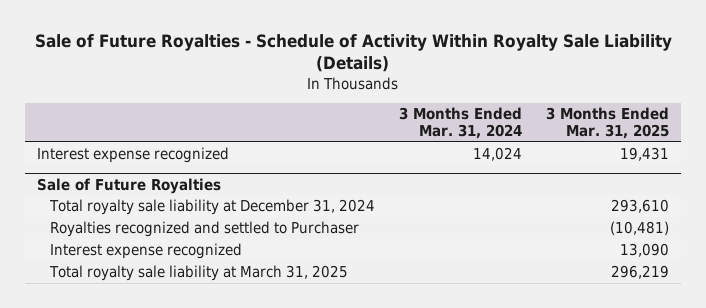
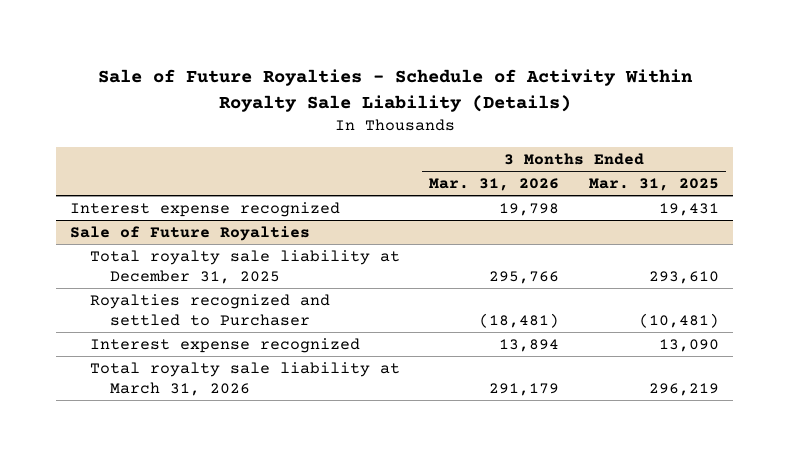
- | 3 Months Ended Mar. 31, 2024 | 3 Months Ended Mar. 31, 2025
+ | 3 Months Ended Mar. 31, 2026 | 3 Months Ended Mar. 31, 2025
@ Sale of Future Royalties
- Total royalty sale liability at December 31, 2024 | | 293,610
+ Total royalty sale liability at December 31, 2025 | 295,766 | 293,610
- Total royalty sale liability at March 31, 2025 | | 296,219
+ Total royalty sale liability at March 31, 2026 | 291,179 | 296,219

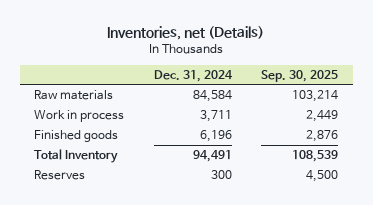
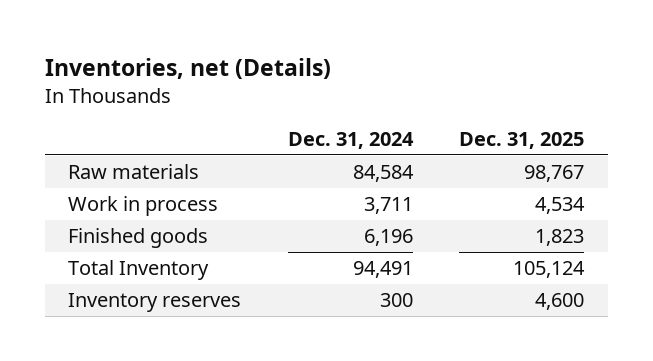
- | Dec. 31, 2024 | Sep. 30, 2025
+ | Dec. 31, 2024 | Dec. 31, 2025
- Reserves | 300 | 4,500
+ Inventory reserves | 300 | 4,600

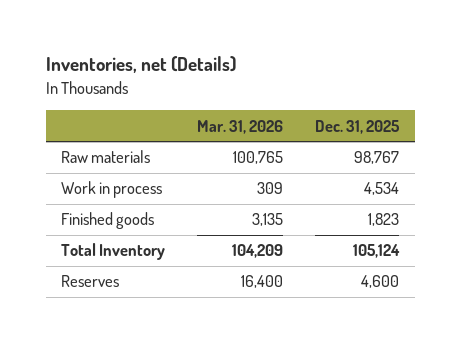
- | Dec. 31, 2024 | Dec. 31, 2025
+ | Mar. 31, 2026 | Dec. 31, 2025
- Inventory reserves | 300 | 4,600
+ Reserves | 16,400 | 4,600

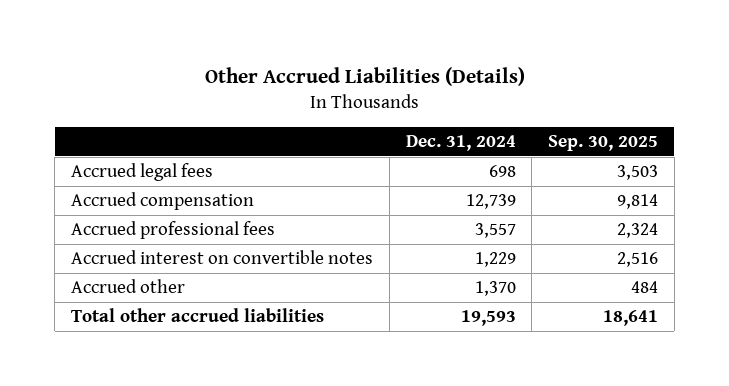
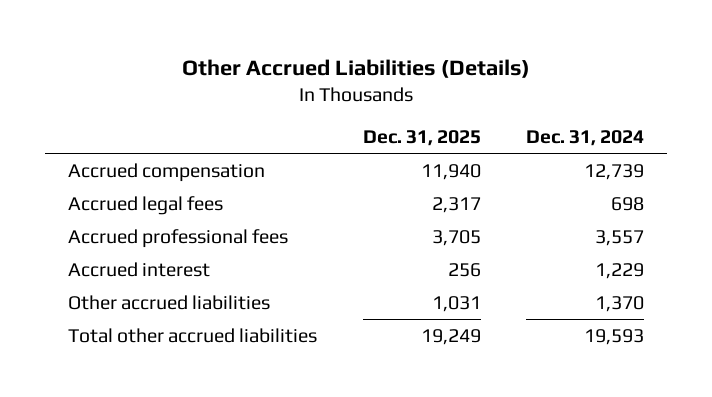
- | Dec. 31, 2024 | Sep. 30, 2025
+ | Dec. 31, 2025 | Dec. 31, 2024
moved down: Accrued legal fees | 2,317 | 698
- Accrued interest on convertible notes | 1,229 | 2,516
- Accrued other | 1,370 | 484
+ Accrued interest | 256 | 1,229
+ Other accrued liabilities | 1,031 | 1,370

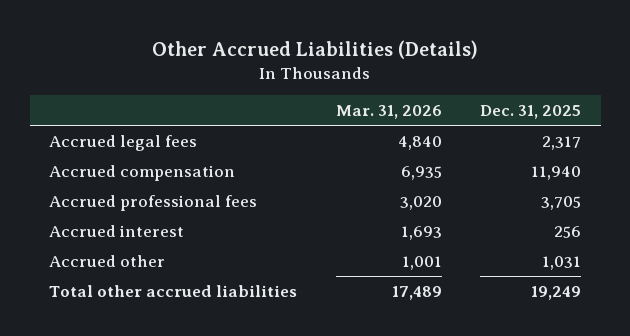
- | Dec. 31, 2025 | Dec. 31, 2024
+ | Mar. 31, 2026 | Dec. 31, 2025
moved down: Accrued compensation | 6,935 | 11,940
- Other accrued liabilities | 1,031 | 1,370
+ Accrued other | 1,001 | 1,031

